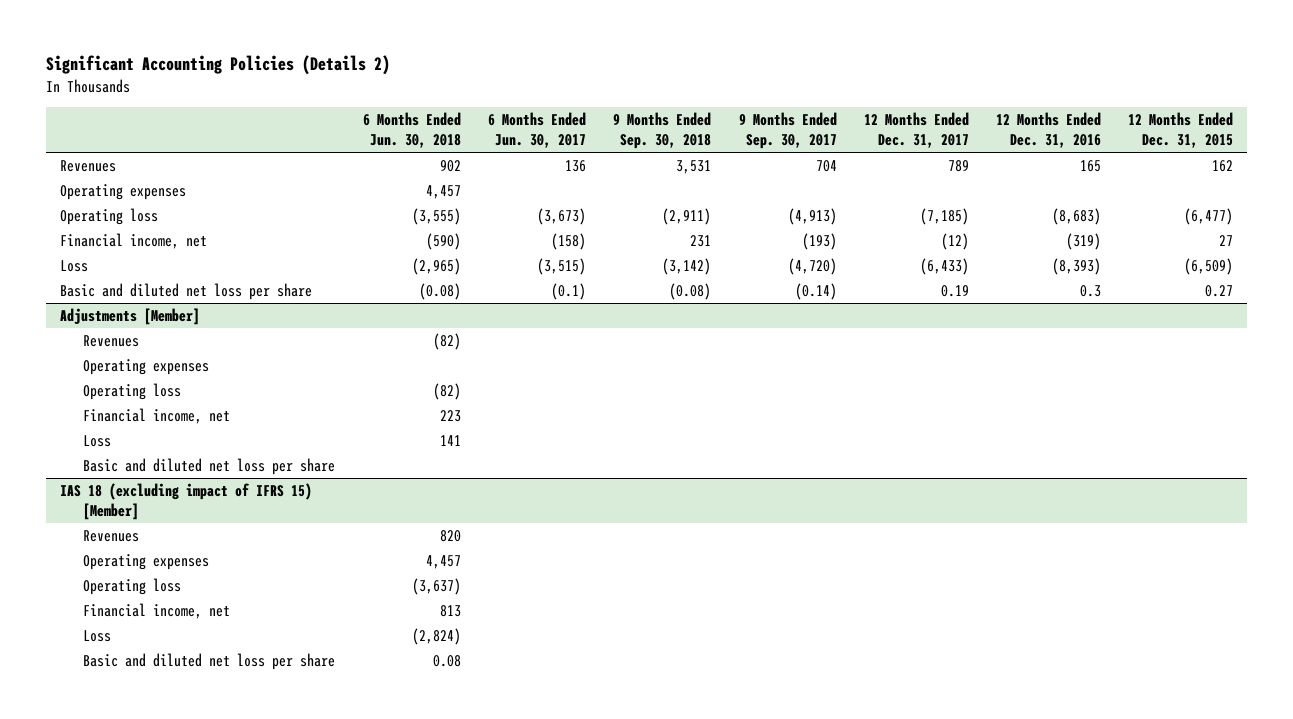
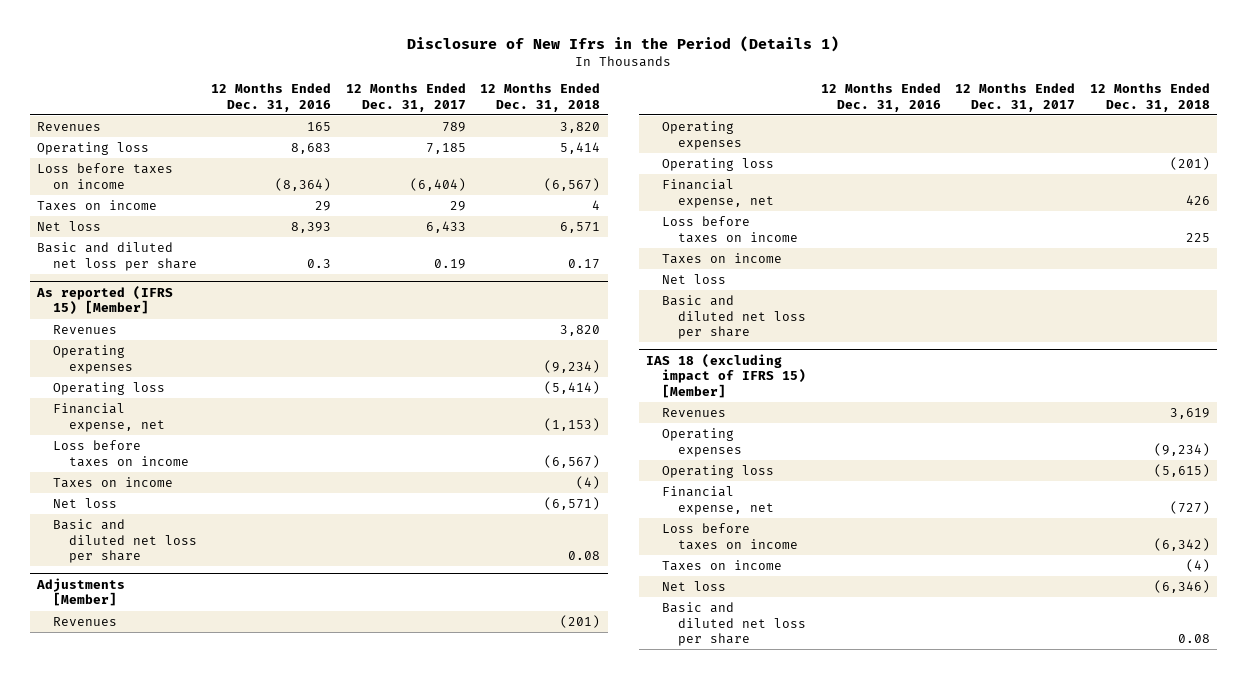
- Significant Accounting Policies (Details 2)
+ Disclosure of New Ifrs in the Period (Details 1)
- | 6 Months Ended Jun. 30, 2018 | 6 Months Ended Jun. 30, 2017 | 9 Months Ended Sep. 30, 2018 | 9 Months Ended Sep. 30, 2017 | 12 Months Ended Dec. 31, 2017 | 12 Months Ended Dec. 31, 2016 | 12 Months Ended Dec. 31, 2015
+ | 12 Months Ended Dec. 31, 2016 | 12 Months Ended Dec. 31, 2017 | 12 Months Ended Dec. 31, 2018
- Operating expenses | 4,457 | | | | | |
- Operating loss | (3,555) | (3,673) | (2,911) | (4,913) | (7,185) | (8,683) | (6,477)
- Financial income, net | (590) | (158) | 231 | (193) | (12) | (319) | 27
- Loss | (2,965) | (3,515) | (3,142) | (4,720) | (6,433) | (8,393) | (6,509)
+ Operating loss | 8,683 | 7,185 | 5,414
+ Loss before taxes on income | (8,364) | (6,404) | (6,567)
+ Taxes on income | 29 | 29 | 4
+ Net loss | 8,393 | 6,433 | 6,571
+ As reported (IFRS 15) [Member]
+ Revenues | | | 3,820
+ Operating expenses | | | (9,234)
+ Operating loss | | | (5,414)
+ Financial expense, net | | | (1,153)
+ Loss before taxes on income | | | (6,567)
+ Taxes on income | | | (4)
+ Net loss | | | (6,571)
+ Basic and diluted net loss per share | | | 0.08
@ Adjustments [Member]
- Financial income, net | 223 | | | | | |
- Loss | 141 | | | | | |
+ Financial expense, net | | | 426
+ Loss before taxes on income | | | 225
+ Taxes on income
+ Net loss
@ IAS 18 (excluding impact of IFRS 15) [Member]
- Financial income, net | 813 | | | | | |
- Loss | (2,824) | | | | | |
+ Financial expense, net | | | (727)
+ Loss before taxes on income | | | (6,342)
+ Taxes on income | | | (4)
+ Net loss | | | (6,346)

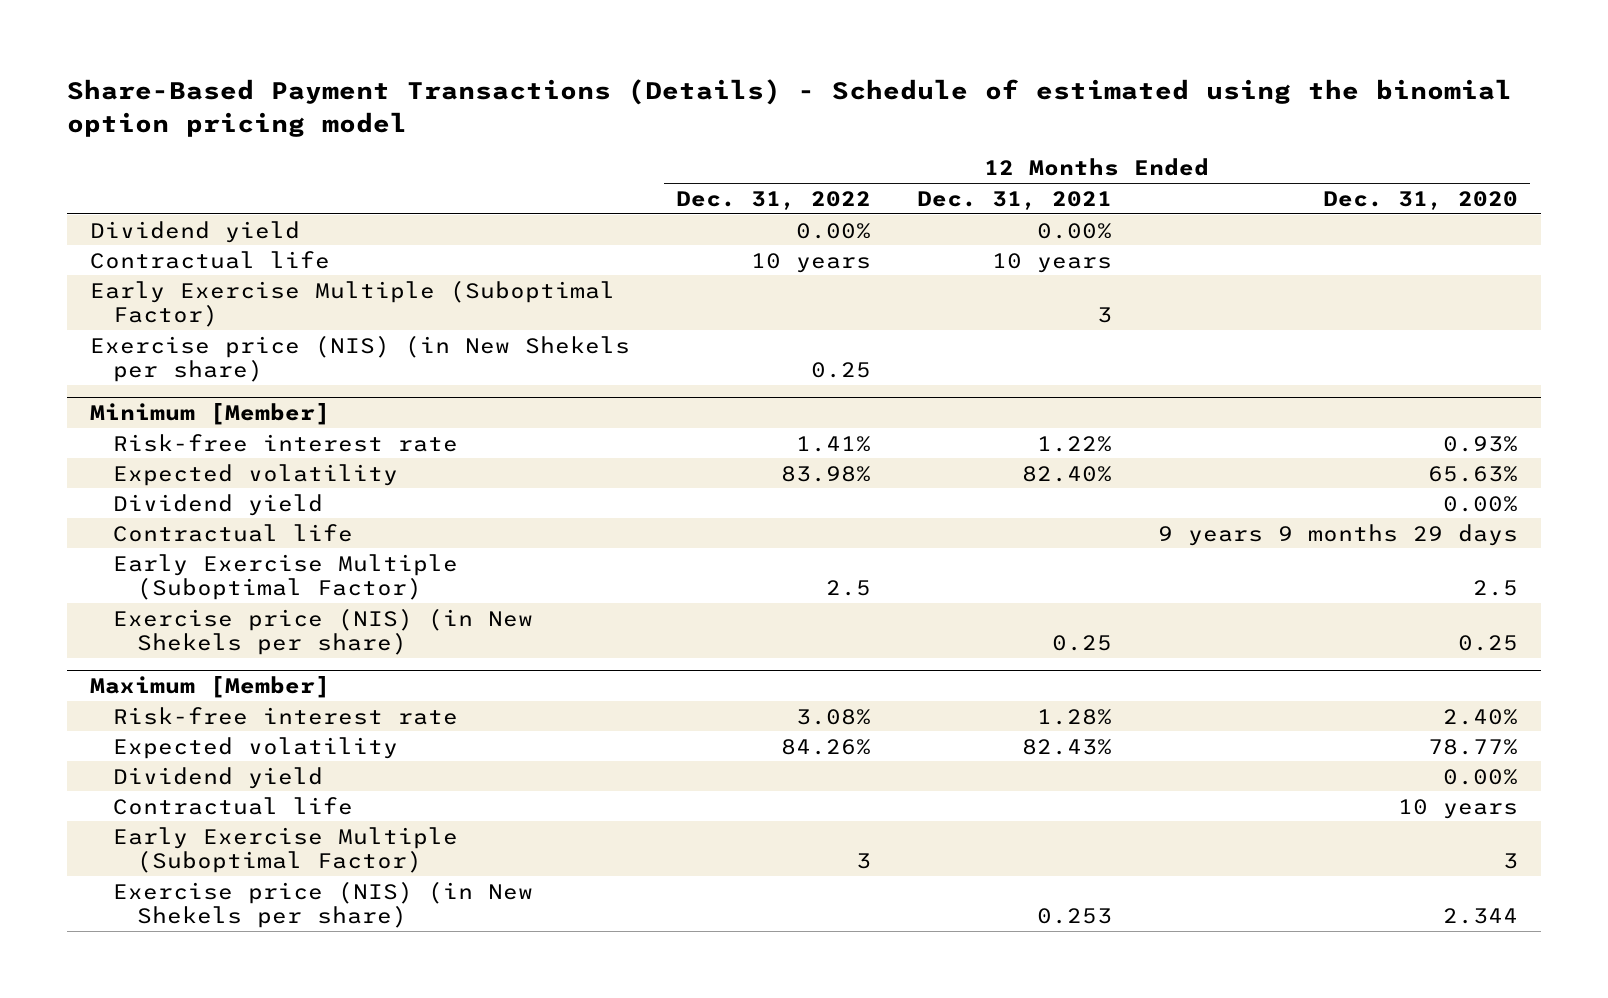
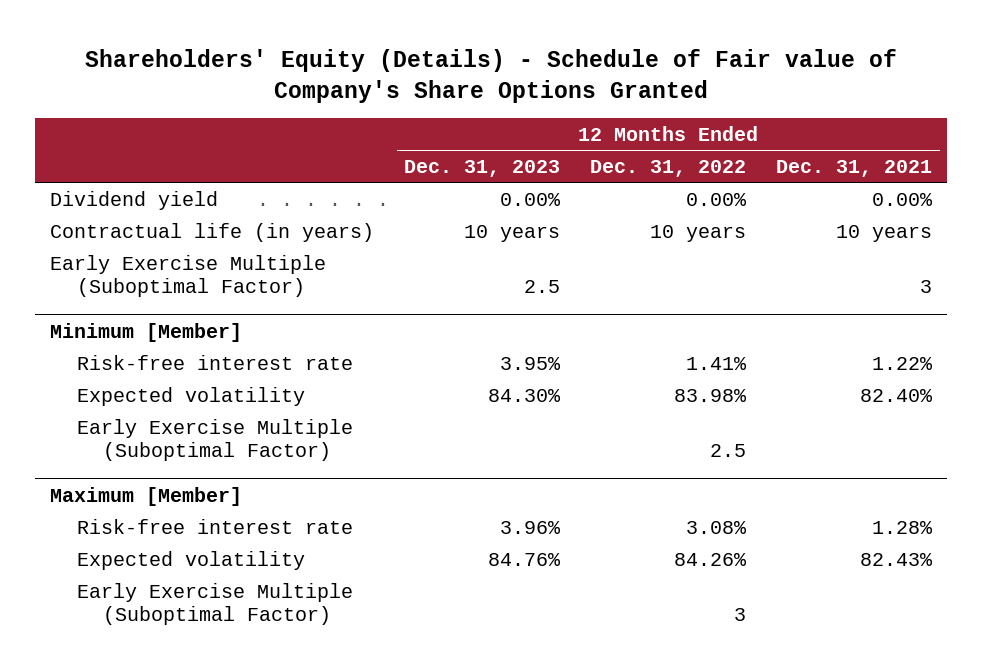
- Share-Based Payment Transactions (Details) - Schedule of estimated using the binomial option pricing model
+ Shareholders' Equity (Details) - Schedule of Fair value of Company's Share Options Granted
- | 12 Months Ended Dec. 31, 2022 | 12 Months Ended Dec. 31, 2021 | 12 Months Ended Dec. 31, 2020
+ | 12 Months Ended Dec. 31, 2023 | 12 Months Ended Dec. 31, 2022 | 12 Months Ended Dec. 31, 2021
- Contractual life | 10 years | 10 years |
+ Contractual life (in years) | 10 years | 10 years | 10 years
- Exercise price (NIS) (in New Shekels per share) | 0.25 | |
@ Minimum [Member]
- Dividend yield | | | 0.00%
- Contractual life | | | 9 years 9 months 29 days
- Exercise price (NIS) (in New Shekels per share) | | 0.25 | 0.25
@ Maximum [Member]
- Dividend yield | | | 0.00%
- Contractual life | | | 10 years
- Exercise price (NIS) (in New Shekels per share) | | 0.253 | 2.344

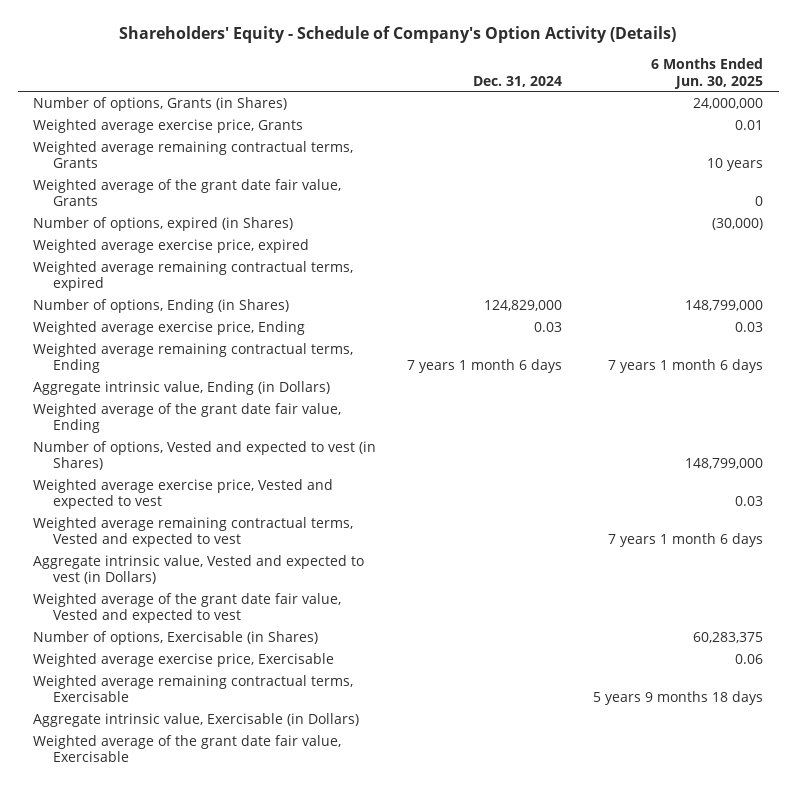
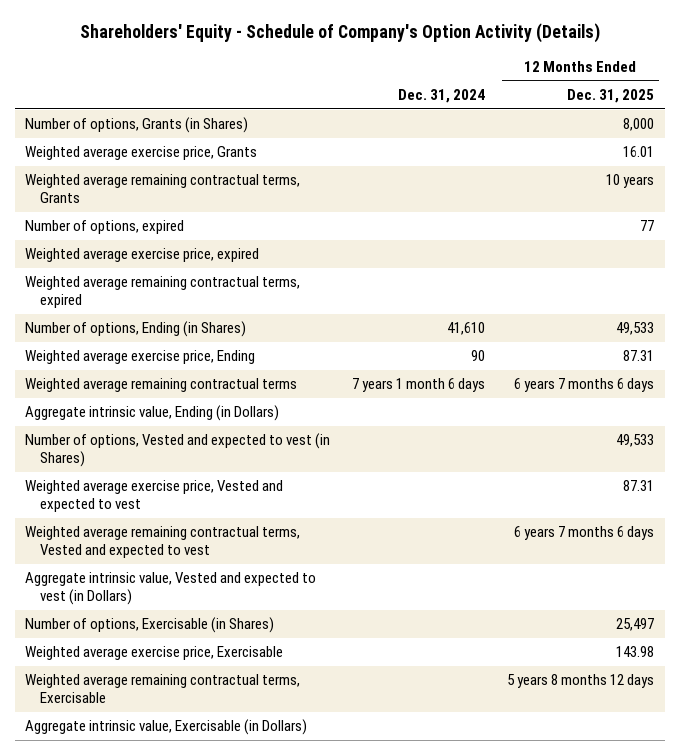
- | Dec. 31, 2024 | 6 Months Ended Jun. 30, 2025
+ | Dec. 31, 2024 | 12 Months Ended Dec. 31, 2025
- Weighted average of the grant date fair value, Grants | | 0
- Number of options, expired (in Shares) | | (30,000)
+ Number of options, expired | | 77
- Number of options, Ending (in Shares) | 124,829,000 | 148,799,000
- Weighted average exercise price, Ending | 0.03 | 0.03
- Weighted average remaining contractual terms, Ending | 7 years 1 month 6 days | 7 years 1 month 6 days
+ Number of options, Ending (in Shares) | 41,610 | 49,533
+ Weighted average exercise price, Ending | 90 | 87.31
+ Weighted average remaining contractual terms | 7 years 1 month 6 days | 6 years 7 months 6 days
- Weighted average of the grant date fair value, Ending
- Weighted average of the grant date fair value, Vested and expected to vest
- Weighted average of the grant date fair value, Exercisable

